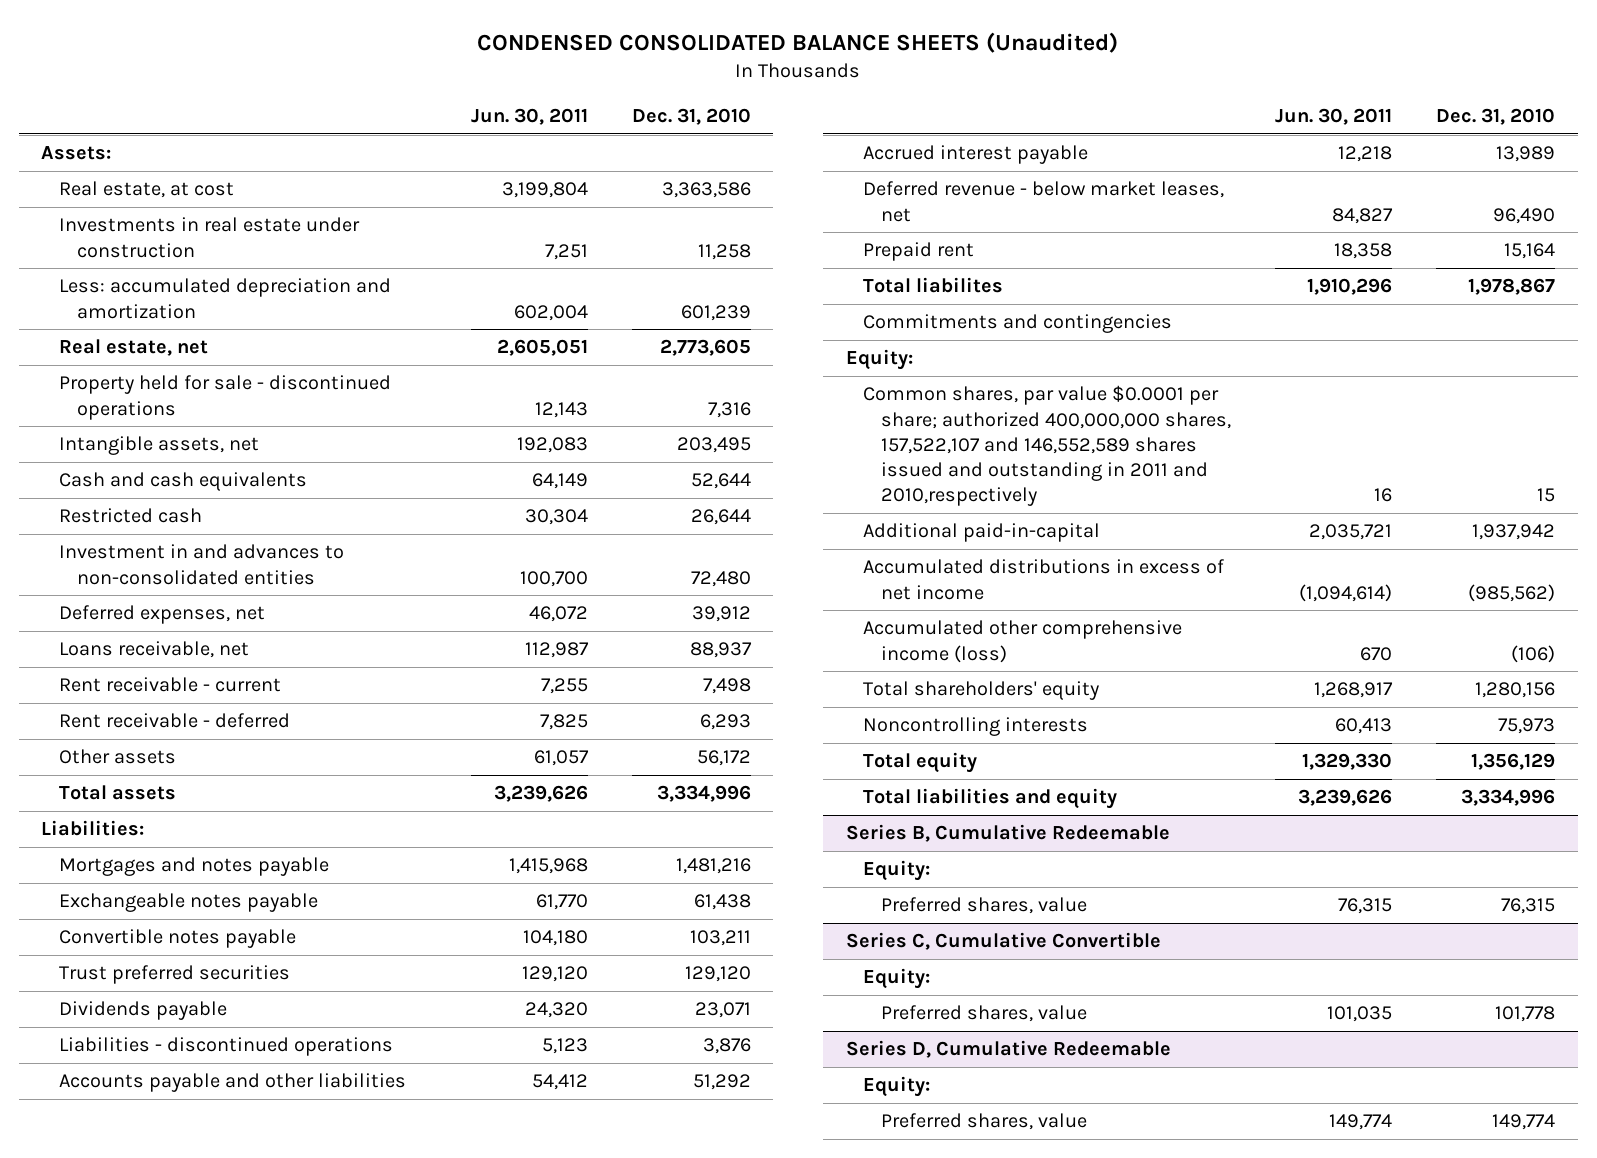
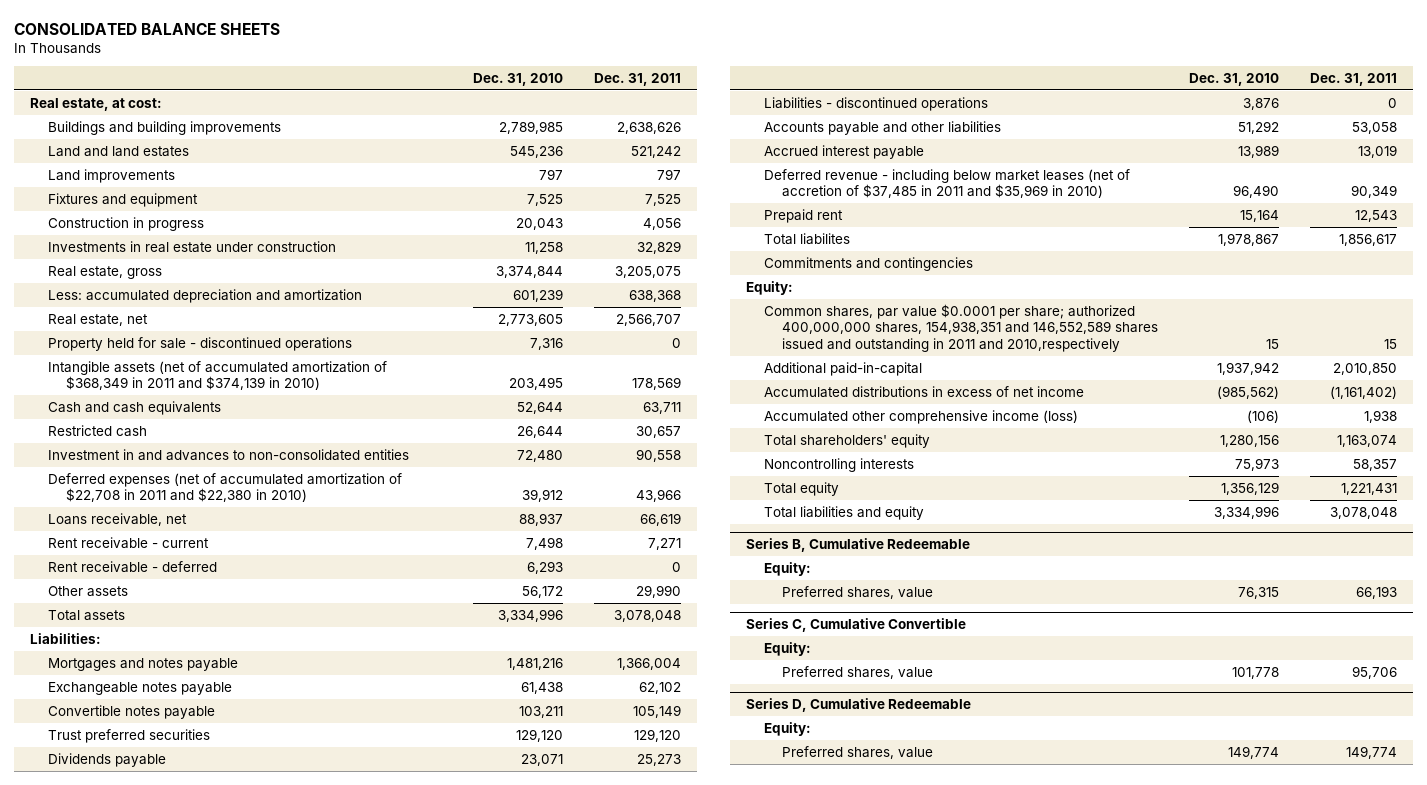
- CONDENSED CONSOLIDATED BALANCE SHEETS (Unaudited)
+ CONSOLIDATED BALANCE SHEETS
- | Jun. 30, 2011 | Dec. 31, 2010
+ | Dec. 31, 2010 | Dec. 31, 2011
- Assets:
- Real estate, at cost | 3,199,804 | 3,363,586
+ Real estate, at cost:
+ Buildings and building improvements | 2,789,985 | 2,638,626
+ Land and land estates | 545,236 | 521,242
+ Land improvements | 797 | 797
+ Fixtures and equipment | 7,525 | 7,525
+ Construction in progress | 20,043 | 4,056
+ Real estate, gross | 3,374,844 | 3,205,075
- Intangible assets, net | 192,083 | 203,495
+ Intangible assets (net of accumulated amortization of $368,349 in 2011 and $374,139 in 2010) | 203,495 | 178,569
- Deferred expenses, net | 46,072 | 39,912
+ Deferred expenses (net of accumulated amortization of $22,708 in 2011 and $22,380 in 2010) | 39,912 | 43,966
- Deferred revenue - below market leases, net | 84,827 | 96,490
+ Deferred revenue - including below market leases (net of accretion of $37,485 in 2011 and $35,969 in 2010) | 96,490 | 90,349
- Common shares, par value $0.0001 per share; authorized 400,000,000 shares, 157,522,107 and 146,552,589 shares issued and outstanding in 2011 and 2010,respectively | 16 | 15
+ Common shares, par value $0.0001 per share; authorized 400,000,000 shares, 154,938,351 and 146,552,589 shares issued and outstanding in 2011 and 2010,respectively | 15 | 15

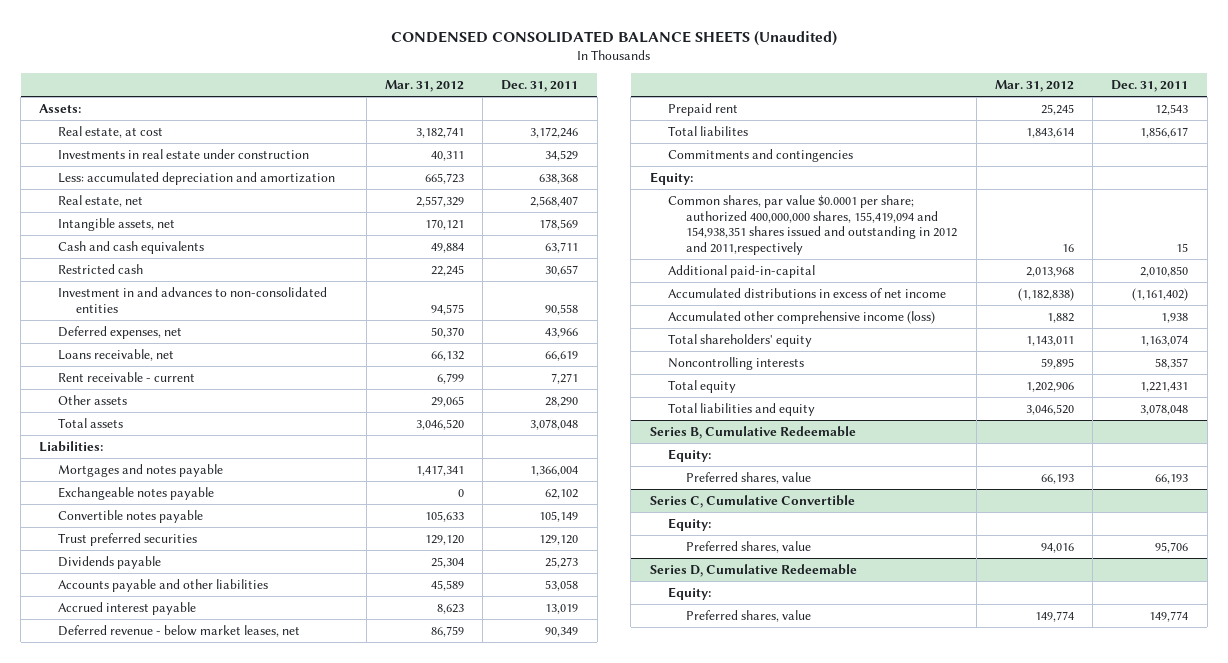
- CONSOLIDATED BALANCE SHEETS
+ CONDENSED CONSOLIDATED BALANCE SHEETS (Unaudited)
- | Dec. 31, 2010 | Dec. 31, 2011
+ | Mar. 31, 2012 | Dec. 31, 2011
- Real estate, at cost:
- Buildings and building improvements | 2,789,985 | 2,638,626
- Land and land estates | 545,236 | 521,242
- Land improvements | 797 | 797
- Fixtures and equipment | 7,525 | 7,525
- Construction in progress | 20,043 | 4,056
- Investments in real estate under construction | 11,258 | 32,829
- Real estate, gross | 3,374,844 | 3,205,075
+ Assets:
+ Real estate, at cost | 3,182,741 | 3,172,246
+ Investments in real estate under construction | 40,311 | 34,529
- Real estate, net | 2,773,605 | 2,566,707
- Property held for sale - discontinued operations | 7,316 | 0
- Intangible assets (net of accumulated amortization of $368,349 in 2011 and $374,139 in 2010) | 203,495 | 178,569
+ Real estate, net | 2,557,329 | 2,568,407
+ Intangible assets, net | 170,121 | 178,569
- Deferred expenses (net of accumulated amortization of $22,708 in 2011 and $22,380 in 2010) | 39,912 | 43,966
+ Deferred expenses, net | 50,370 | 43,966
- Rent receivable - deferred | 6,293 | 0
- Other assets | 56,172 | 29,990
+ Other assets | 29,065 | 28,290
- Liabilities - discontinued operations | 3,876 | 0
- Deferred revenue - including below market leases (net of accretion of $37,485 in 2011 and $35,969 in 2010) | 96,490 | 90,349
+ Deferred revenue - below market leases, net | 86,759 | 90,349
- Common shares, par value $0.0001 per share; authorized 400,000,000 shares, 154,938,351 and 146,552,589 shares issued and outstanding in 2011 and 2010,respectively | 15 | 15
+ Common shares, par value $0.0001 per share; authorized 400,000,000 shares, 155,419,094 and 154,938,351 shares issued and outstanding in 2012 and 2011,respectively | 16 | 15

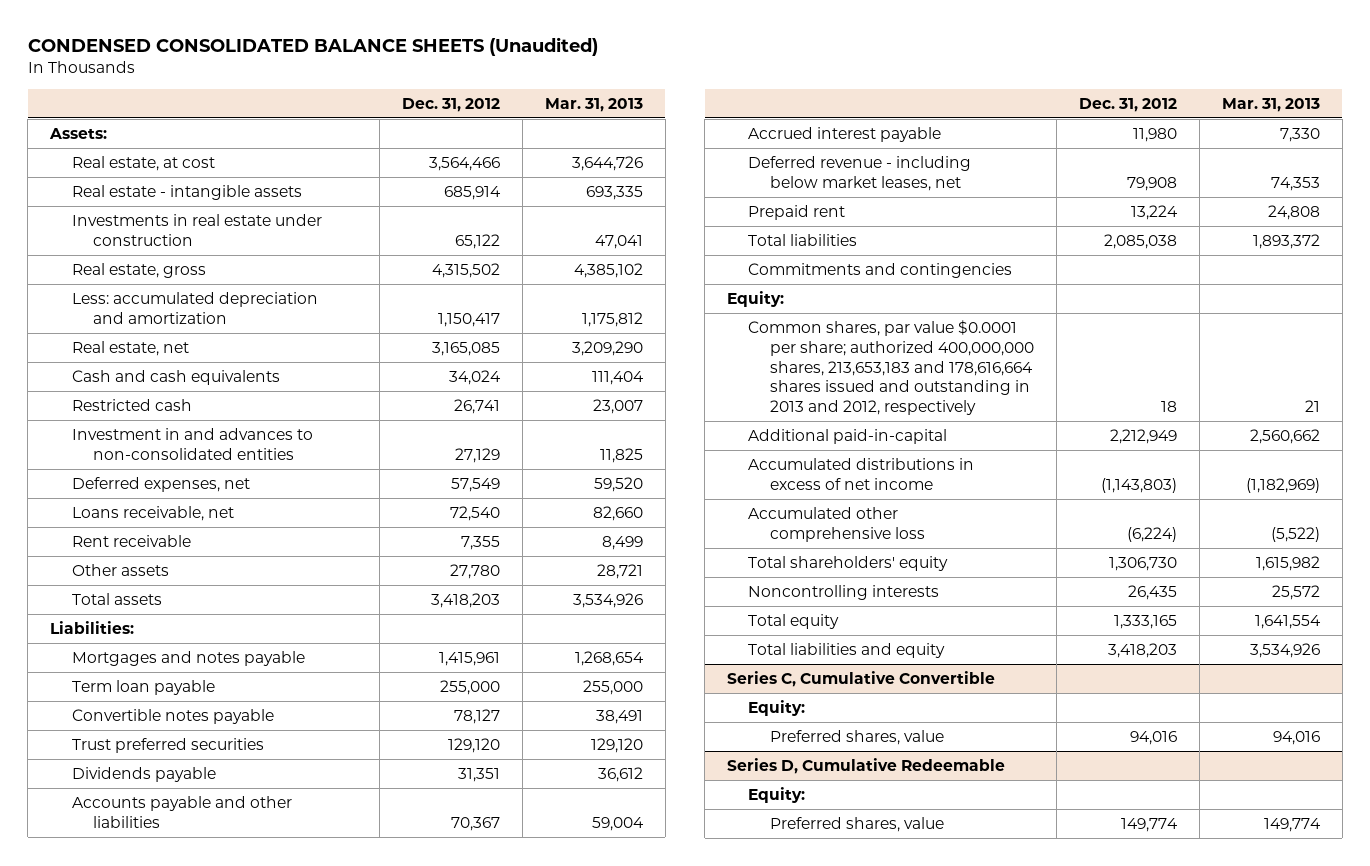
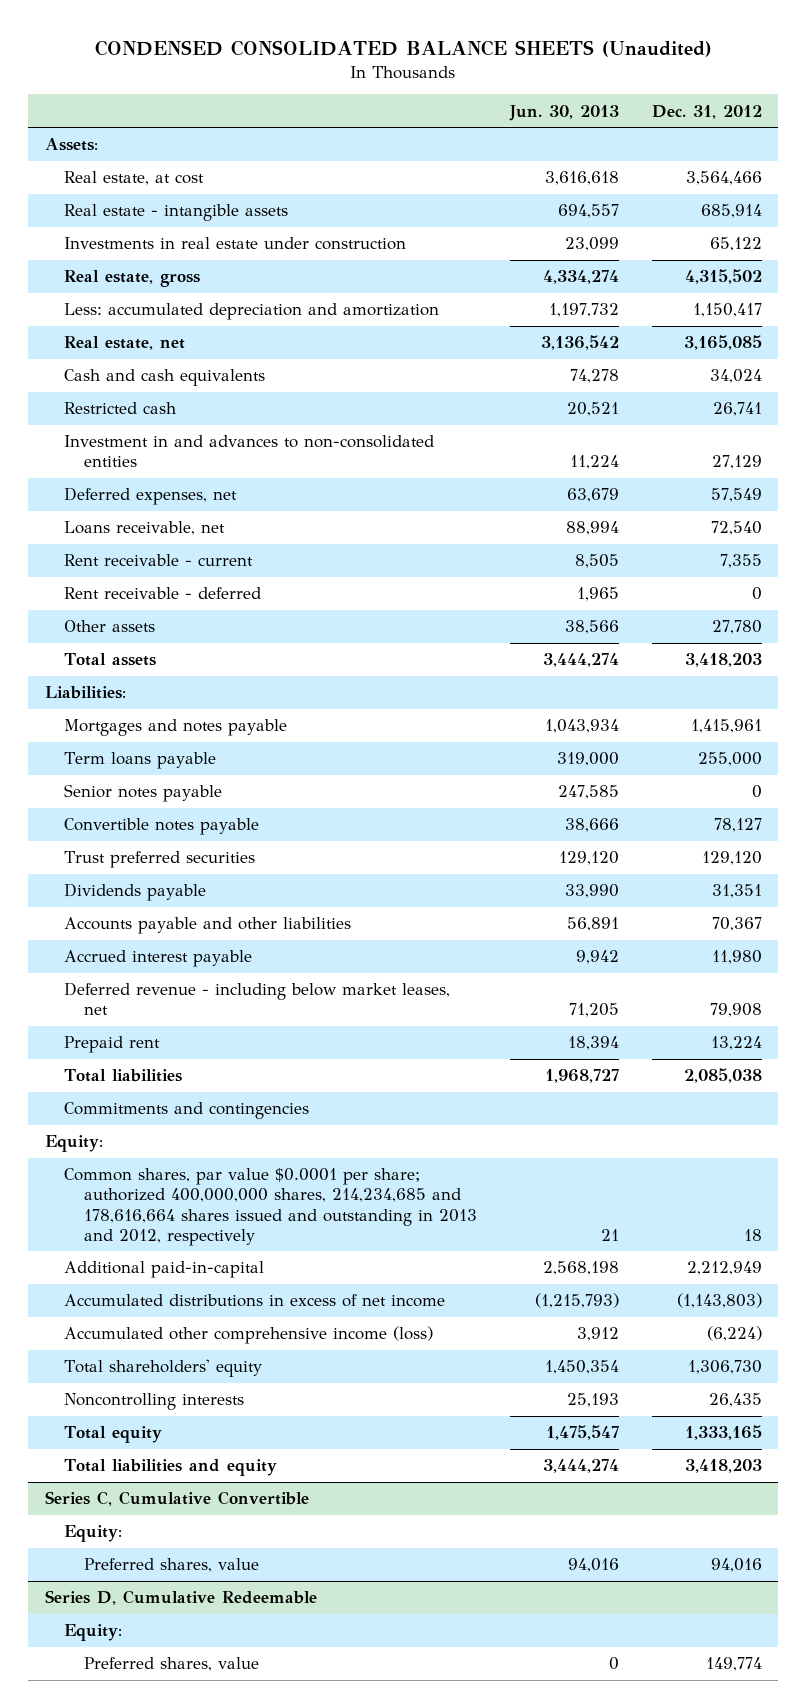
- | Dec. 31, 2012 | Mar. 31, 2013
+ | Jun. 30, 2013 | Dec. 31, 2012
- Rent receivable | 7,355 | 8,499
+ Rent receivable - current | 8,505 | 7,355
+ Rent receivable - deferred | 1,965 | 0
- Term loan payable | 255,000 | 255,000
+ Term loans payable | 319,000 | 255,000
+ Senior notes payable | 247,585 | 0
- Common shares, par value $0.0001 per share; authorized 400,000,000 shares, 213,653,183 and 178,616,664 shares issued and outstanding in 2013 and 2012, respectively | 18 | 21
+ Common shares, par value $0.0001 per share; authorized 400,000,000 shares, 214,234,685 and 178,616,664 shares issued and outstanding in 2013 and 2012, respectively | 21 | 18
- Accumulated other comprehensive loss | (6,224) | (5,522)
+ Accumulated other comprehensive income (loss) | 3,912 | (6,224)

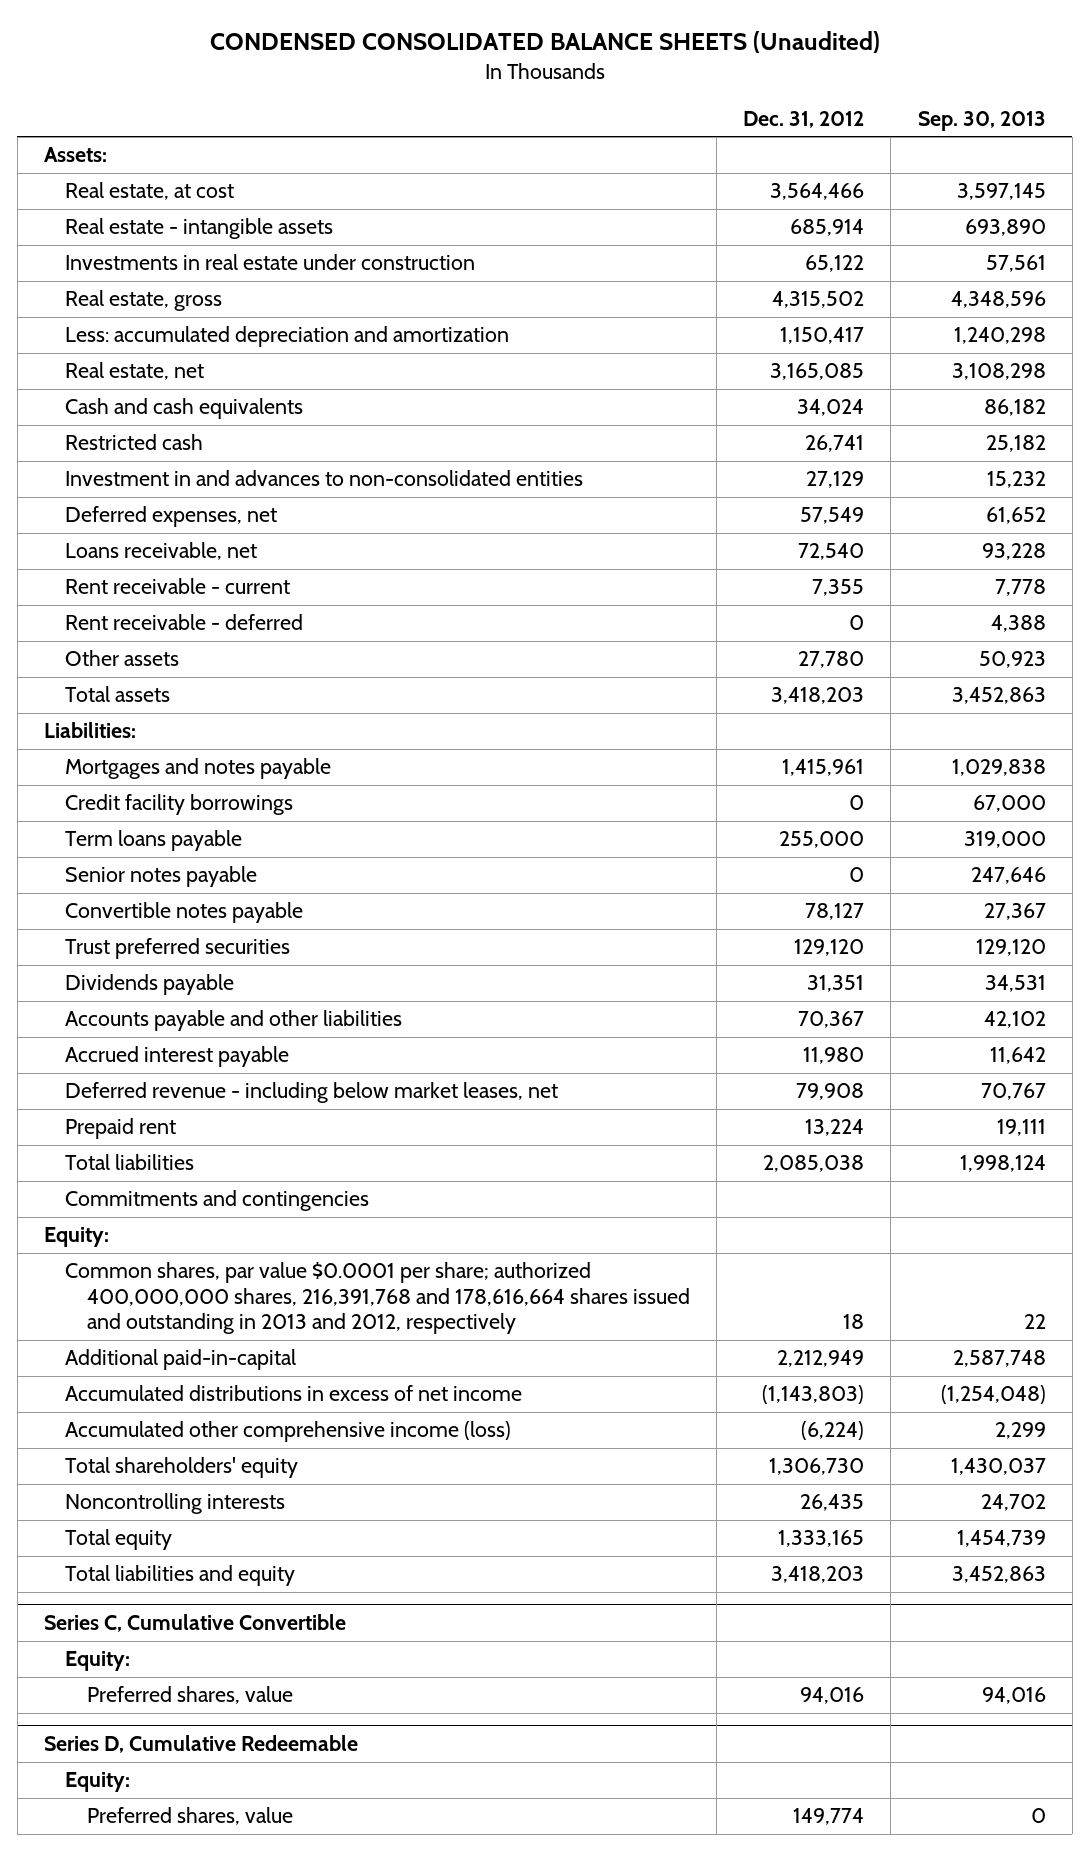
- | Jun. 30, 2013 | Dec. 31, 2012
+ | Dec. 31, 2012 | Sep. 30, 2013
+ Credit facility borrowings | 0 | 67,000
- Common shares, par value $0.0001 per share; authorized 400,000,000 shares, 214,234,685 and 178,616,664 shares issued and outstanding in 2013 and 2012, respectively | 21 | 18
+ Common shares, par value $0.0001 per share; authorized 400,000,000 shares, 216,391,768 and 178,616,664 shares issued and outstanding in 2013 and 2012, respectively | 18 | 22

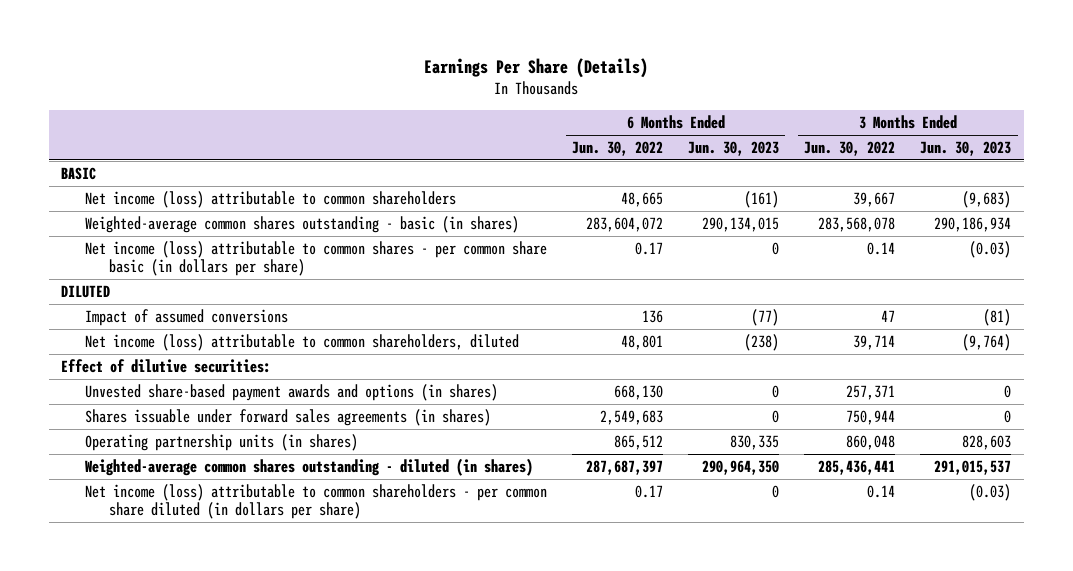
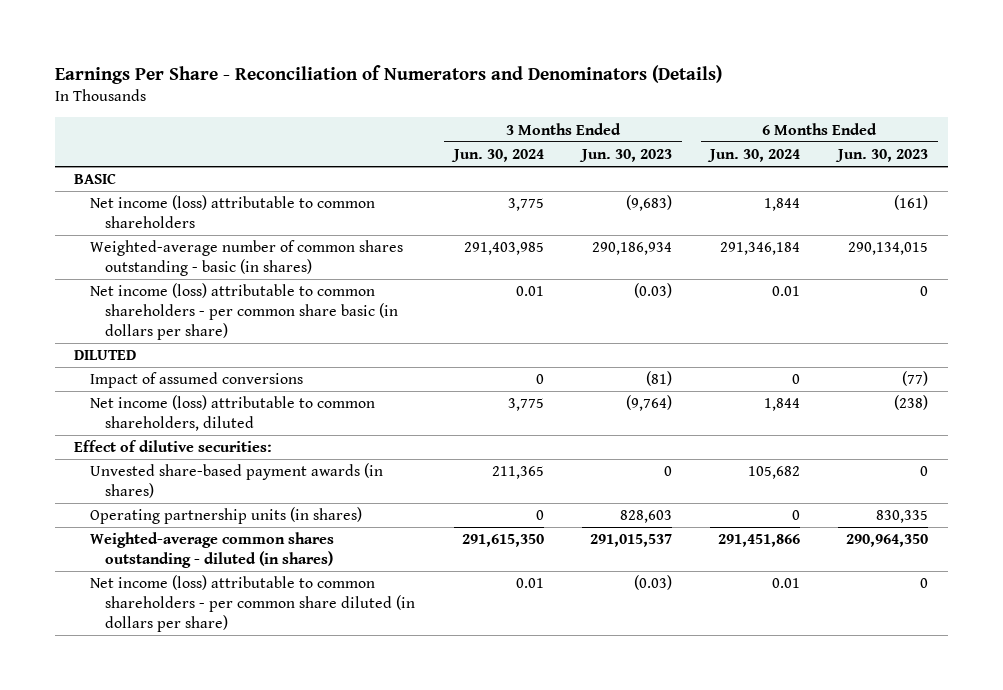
- Earnings Per Share (Details)
+ Earnings Per Share - Reconciliation of Numerators and Denominators (Details)
- | 6 Months Ended Jun. 30, 2022 | 6 Months Ended Jun. 30, 2023 | 3 Months Ended Jun. 30, 2022 | 3 Months Ended Jun. 30, 2023
+ | 3 Months Ended Jun. 30, 2024 | 3 Months Ended Jun. 30, 2023 | 6 Months Ended Jun. 30, 2024 | 6 Months Ended Jun. 30, 2023
- Weighted-average common shares outstanding - basic (in shares) | 283,604,072 | 290,134,015 | 283,568,078 | 290,186,934
- Net income (loss) attributable to common shares - per common share basic (in dollars per share) | 0.17 | 0 | 0.14 | (0.03)
+ Weighted-average number of common shares outstanding - basic (in shares) | 291,403,985 | 290,186,934 | 291,346,184 | 290,134,015
+ Net income (loss) attributable to common shareholders - per common share basic (in dollars per share) | 0.01 | (0.03) | 0.01 | 0
- Unvested share-based payment awards and options (in shares) | 668,130 | 0 | 257,371 | 0
- Shares issuable under forward sales agreements (in shares) | 2,549,683 | 0 | 750,944 | 0
+ Unvested share-based payment awards (in shares) | 211,365 | 0 | 105,682 | 0

